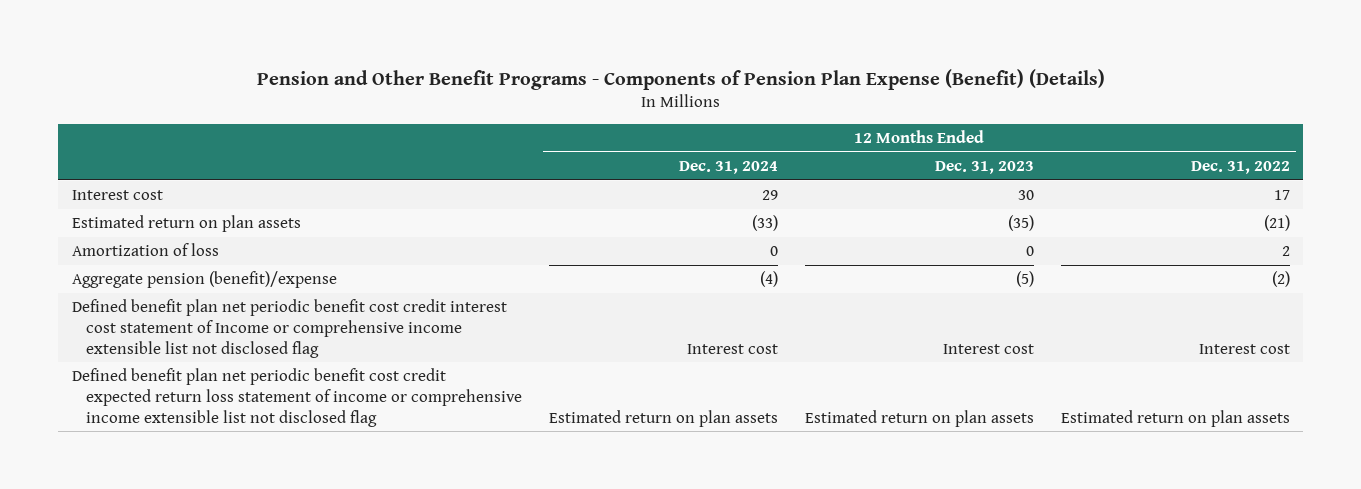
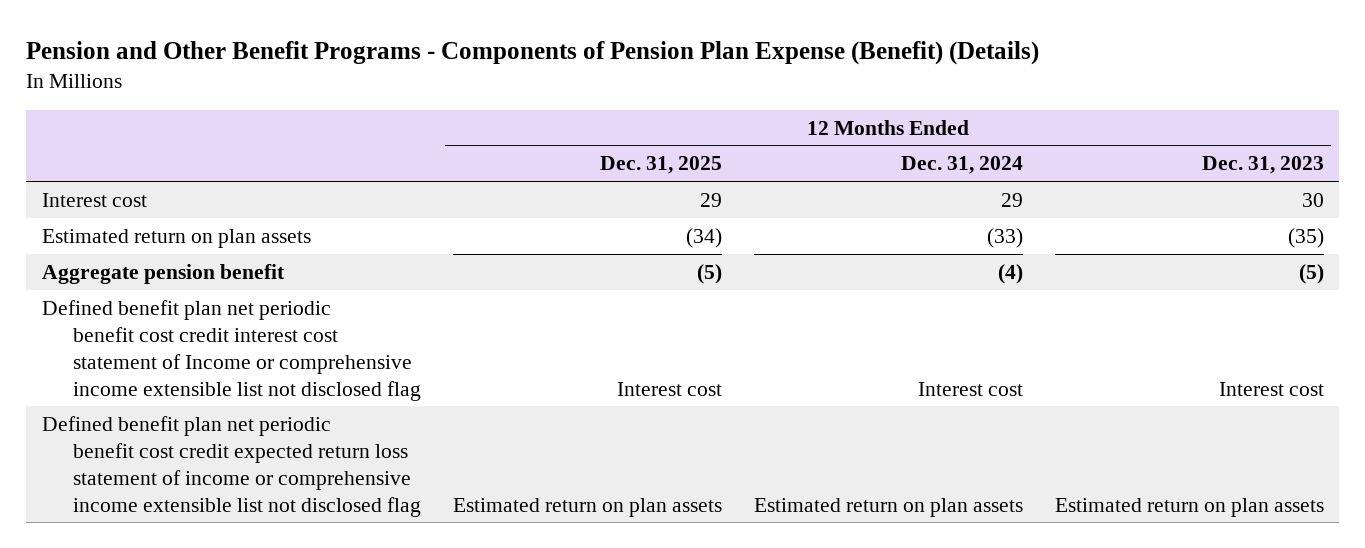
- | 12 Months Ended Dec. 31, 2024 | 12 Months Ended Dec. 31, 2023 | 12 Months Ended Dec. 31, 2022
+ | 12 Months Ended Dec. 31, 2025 | 12 Months Ended Dec. 31, 2024 | 12 Months Ended Dec. 31, 2023
- Amortization of loss | 0 | 0 | 2
- Aggregate pension (benefit)/expense | (4) | (5) | (2)
+ Aggregate pension benefit | (5) | (4) | (5)

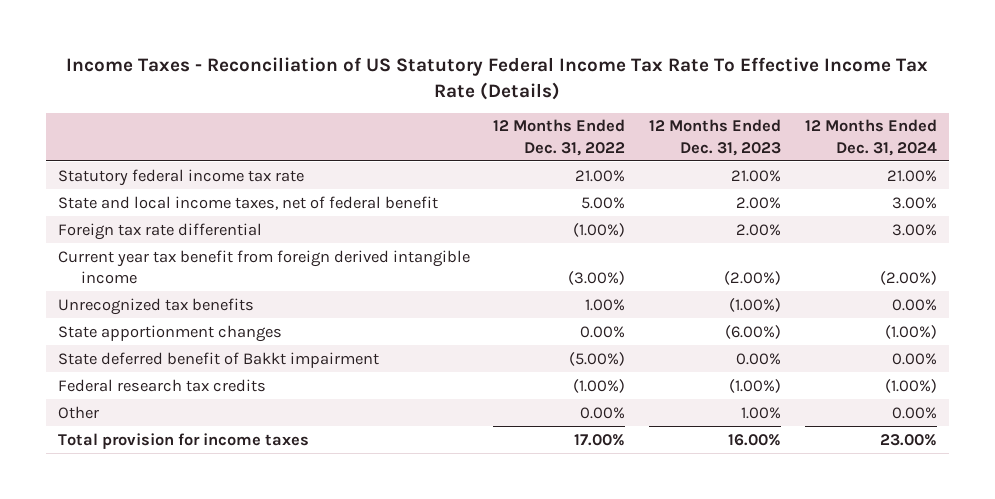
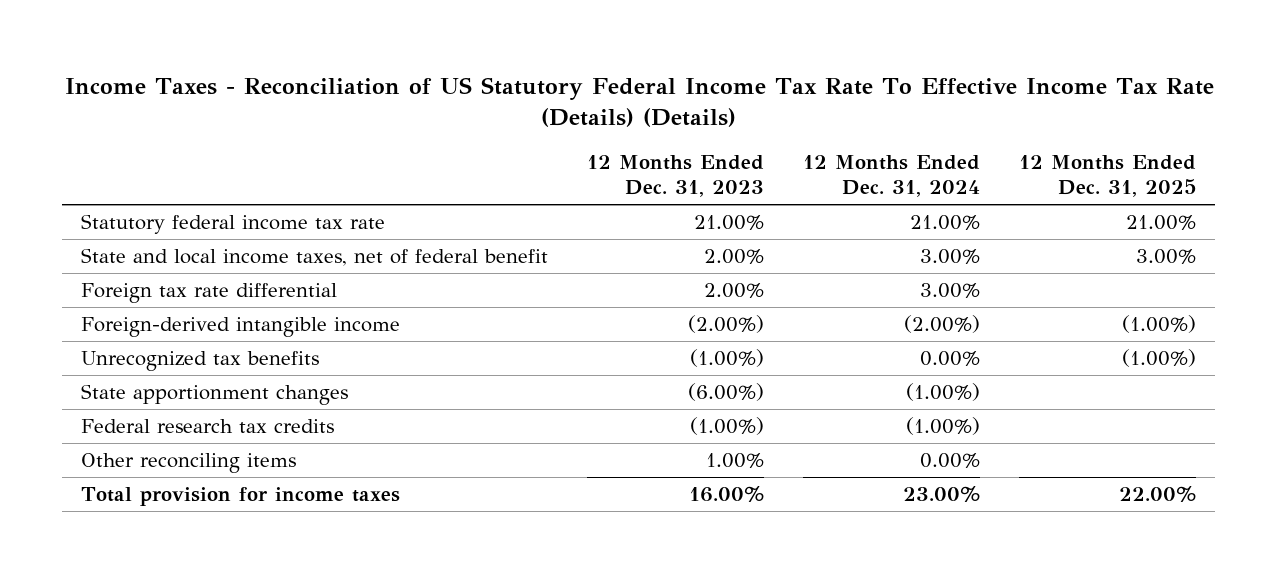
- Income Taxes - Reconciliation of US Statutory Federal Income Tax Rate To Effective Income Tax Rate (Details)
+ Income Taxes - Reconciliation of US Statutory Federal Income Tax Rate To Effective Income Tax Rate (Details) (Details)
- | 12 Months Ended Dec. 31, 2022 | 12 Months Ended Dec. 31, 2023 | 12 Months Ended Dec. 31, 2024
+ | 12 Months Ended Dec. 31, 2023 | 12 Months Ended Dec. 31, 2024 | 12 Months Ended Dec. 31, 2025
- Current year tax benefit from foreign derived intangible income | (3.00%) | (2.00%) | (2.00%)
+ Foreign-derived intangible income | (2.00%) | (2.00%) | (1.00%)
- State deferred benefit of Bakkt impairment | (5.00%) | 0.00% | 0.00%
- Other | 0.00% | 1.00% | 0.00%
+ Other reconciling items | 1.00% | 0.00% |

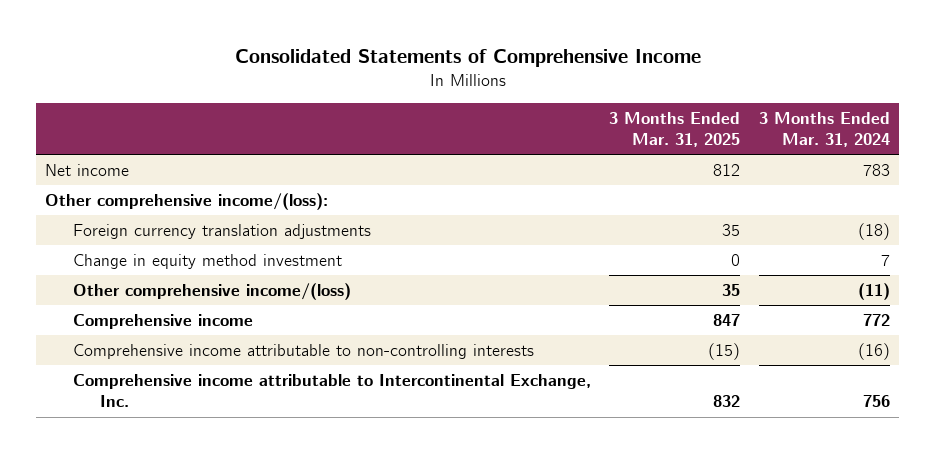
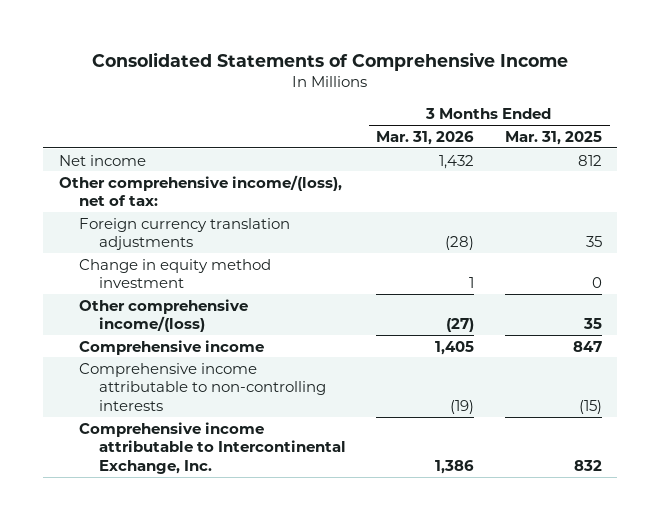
- | 3 Months Ended Mar. 31, 2025 | 3 Months Ended Mar. 31, 2024
+ | 3 Months Ended Mar. 31, 2026 | 3 Months Ended Mar. 31, 2025
- Other comprehensive income/(loss):
+ Other comprehensive income/(loss), net of tax:

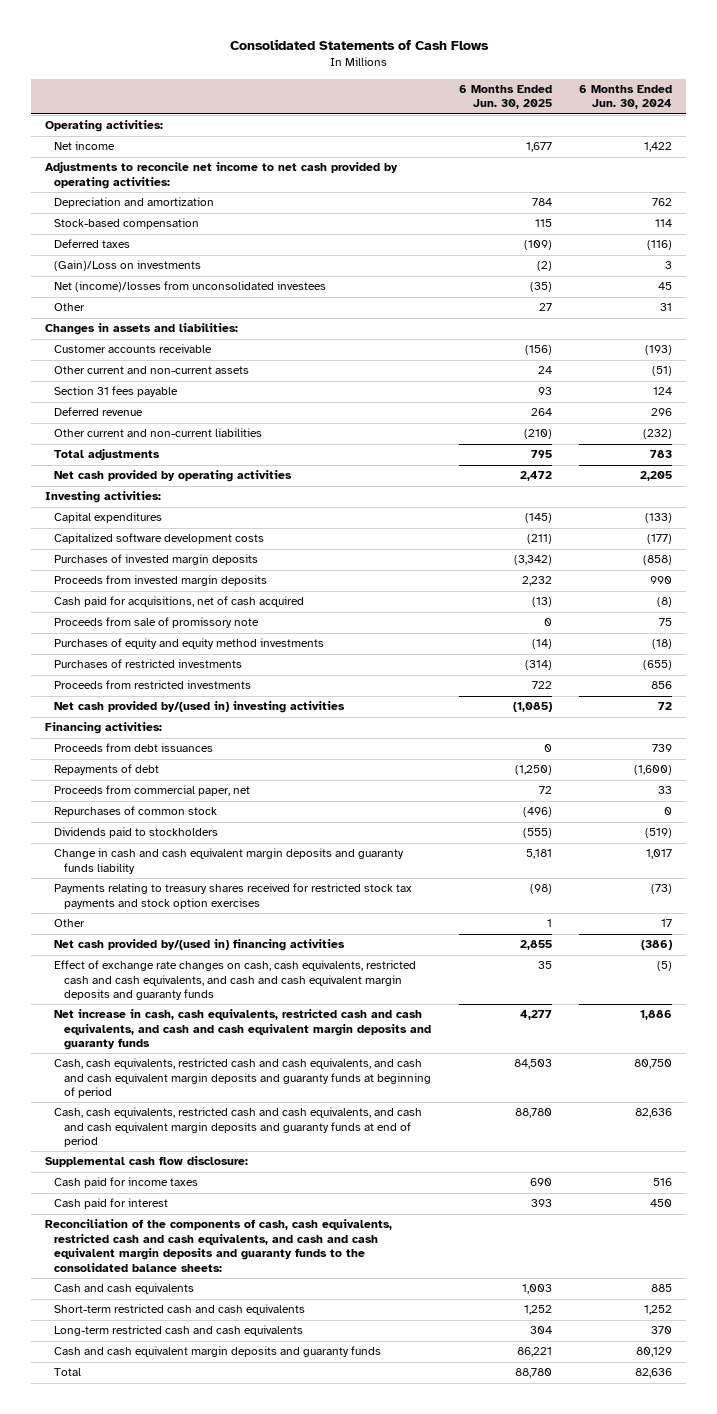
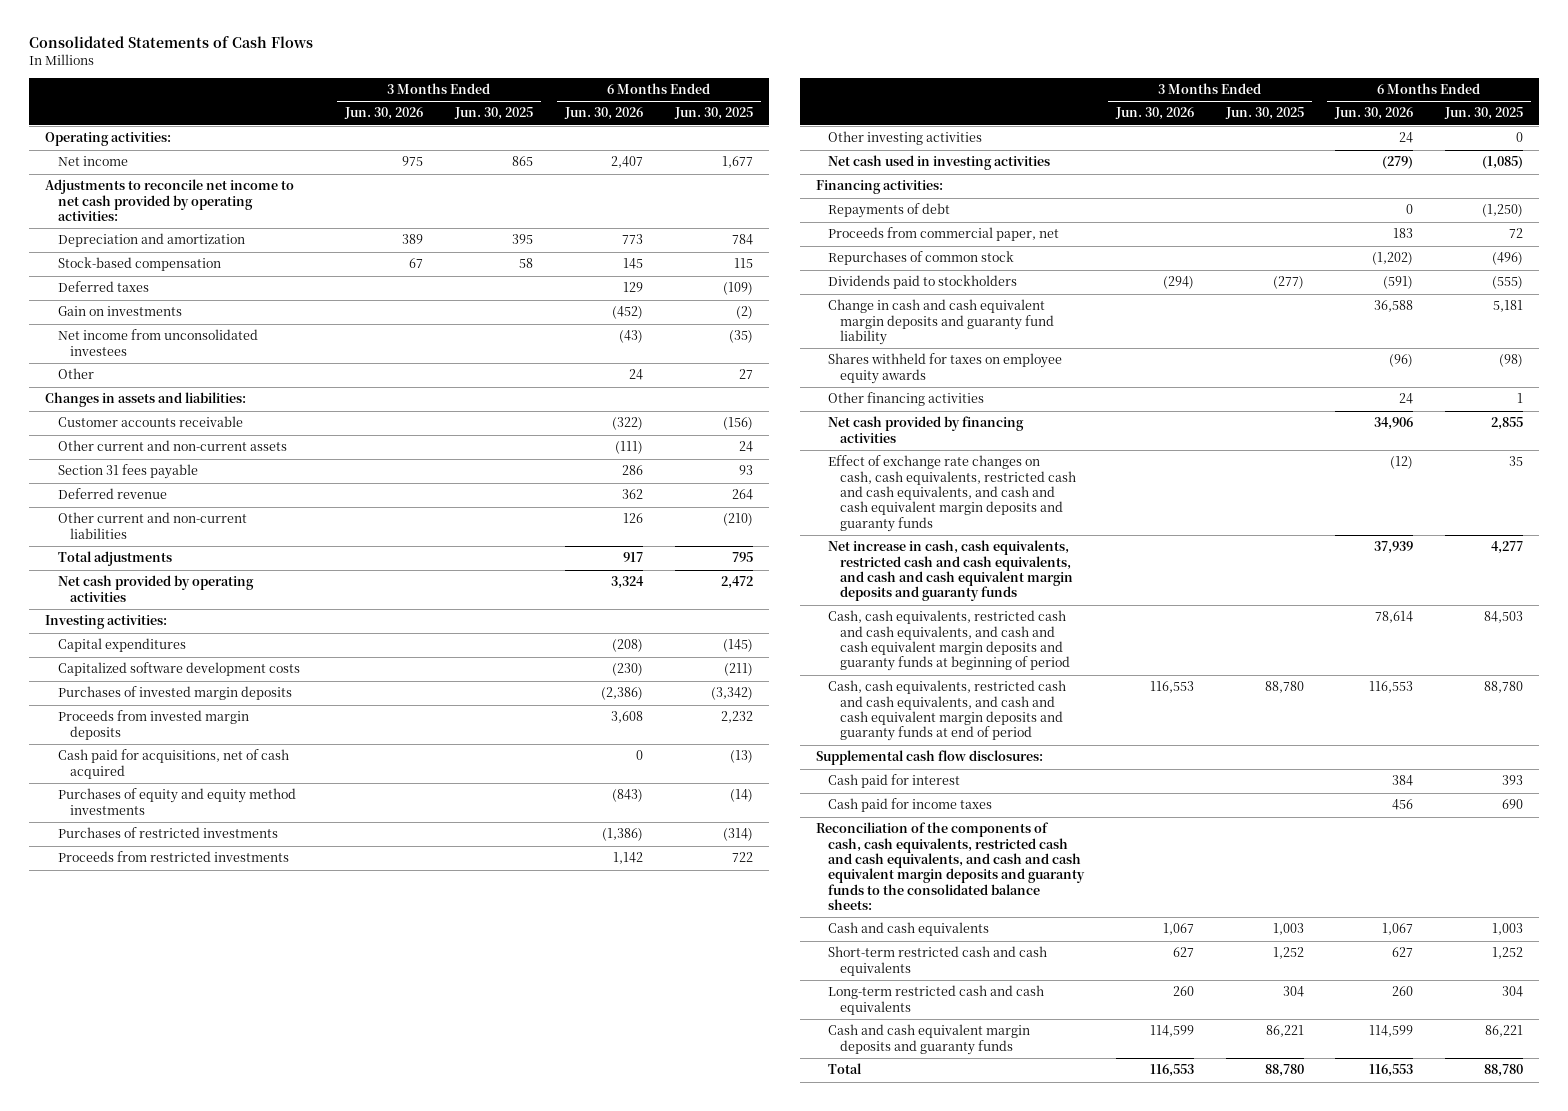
- | 6 Months Ended Jun. 30, 2025 | 6 Months Ended Jun. 30, 2024
+ | 3 Months Ended Jun. 30, 2026 | 3 Months Ended Jun. 30, 2025 | 6 Months Ended Jun. 30, 2026 | 6 Months Ended Jun. 30, 2025
- (Gain)/Loss on investments | (2) | 3
- Net (income)/losses from unconsolidated investees | (35) | 45
+ Gain on investments | | | (452) | (2)
+ Net income from unconsolidated investees | | | (43) | (35)
- Proceeds from sale of promissory note | 0 | 75
- Net cash provided by/(used in) investing activities | (1,085) | 72
+ Other investing activities | | | 24 | 0
+ Net cash used in investing activities | | | (279) | (1,085)
- Proceeds from debt issuances | 0 | 739
- Change in cash and cash equivalent margin deposits and guaranty funds liability | 5,181 | 1,017
- Payments relating to treasury shares received for restricted stock tax payments and stock option exercises | (98) | (73)
- Other | 1 | 17
- Net cash provided by/(used in) financing activities | 2,855 | (386)
+ Change in cash and cash equivalent margin deposits and guaranty fund liability | | | 36,588 | 5,181
+ Shares withheld for taxes on employee equity awards | | | (96) | (98)
+ Other financing activities | | | 24 | 1
+ Net cash provided by financing activities | | | 34,906 | 2,855
- Supplemental cash flow disclosure:
+ Supplemental cash flow disclosures:
moved down: Cash paid for income taxes | | | 456 | 690

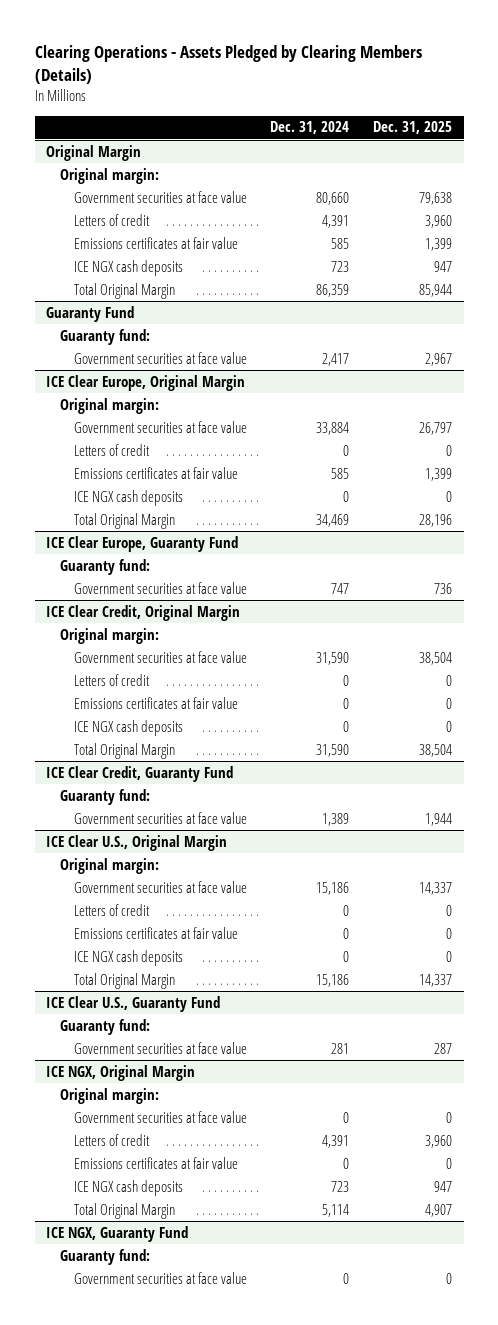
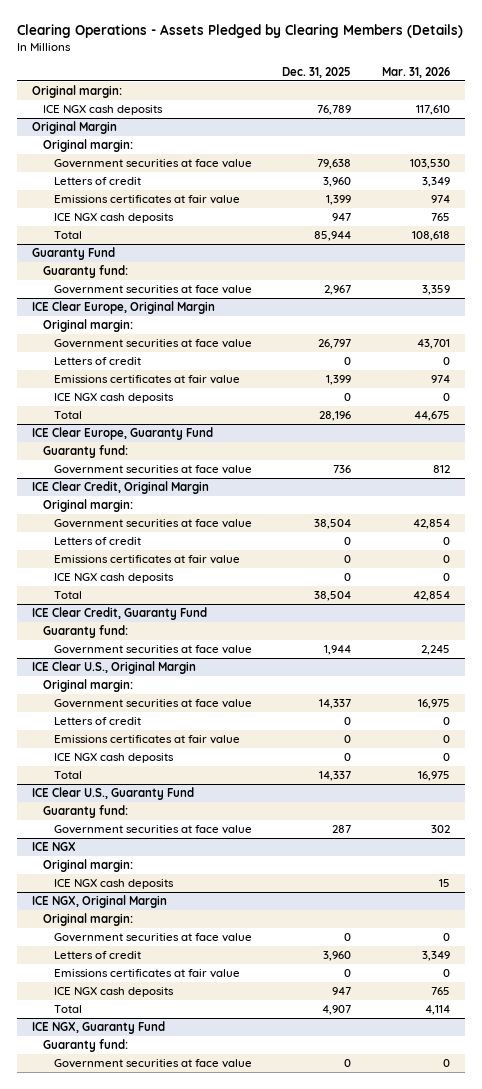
- | Dec. 31, 2024 | Dec. 31, 2025
+ | Dec. 31, 2025 | Mar. 31, 2026
+ Original margin:
+ ICE NGX cash deposits | 76,789 | 117,610
@ Original Margin
- Total Original Margin | 86,359 | 85,944
+ Total | 85,944 | 108,618
@ ICE Clear Europe, Original Margin
- Total Original Margin | 34,469 | 28,196
+ Total | 28,196 | 44,675
@ ICE Clear Credit, Original Margin
- Total Original Margin | 31,590 | 38,504
+ Total | 38,504 | 42,854
@ ICE Clear U.S., Original Margin
- Total Original Margin | 15,186 | 14,337
+ Total | 14,337 | 16,975
+ ICE NGX
+ Original margin:
+ ICE NGX cash deposits | | 15
@ ICE NGX, Original Margin
- Total Original Margin | 5,114 | 4,907
+ Total | 4,907 | 4,114

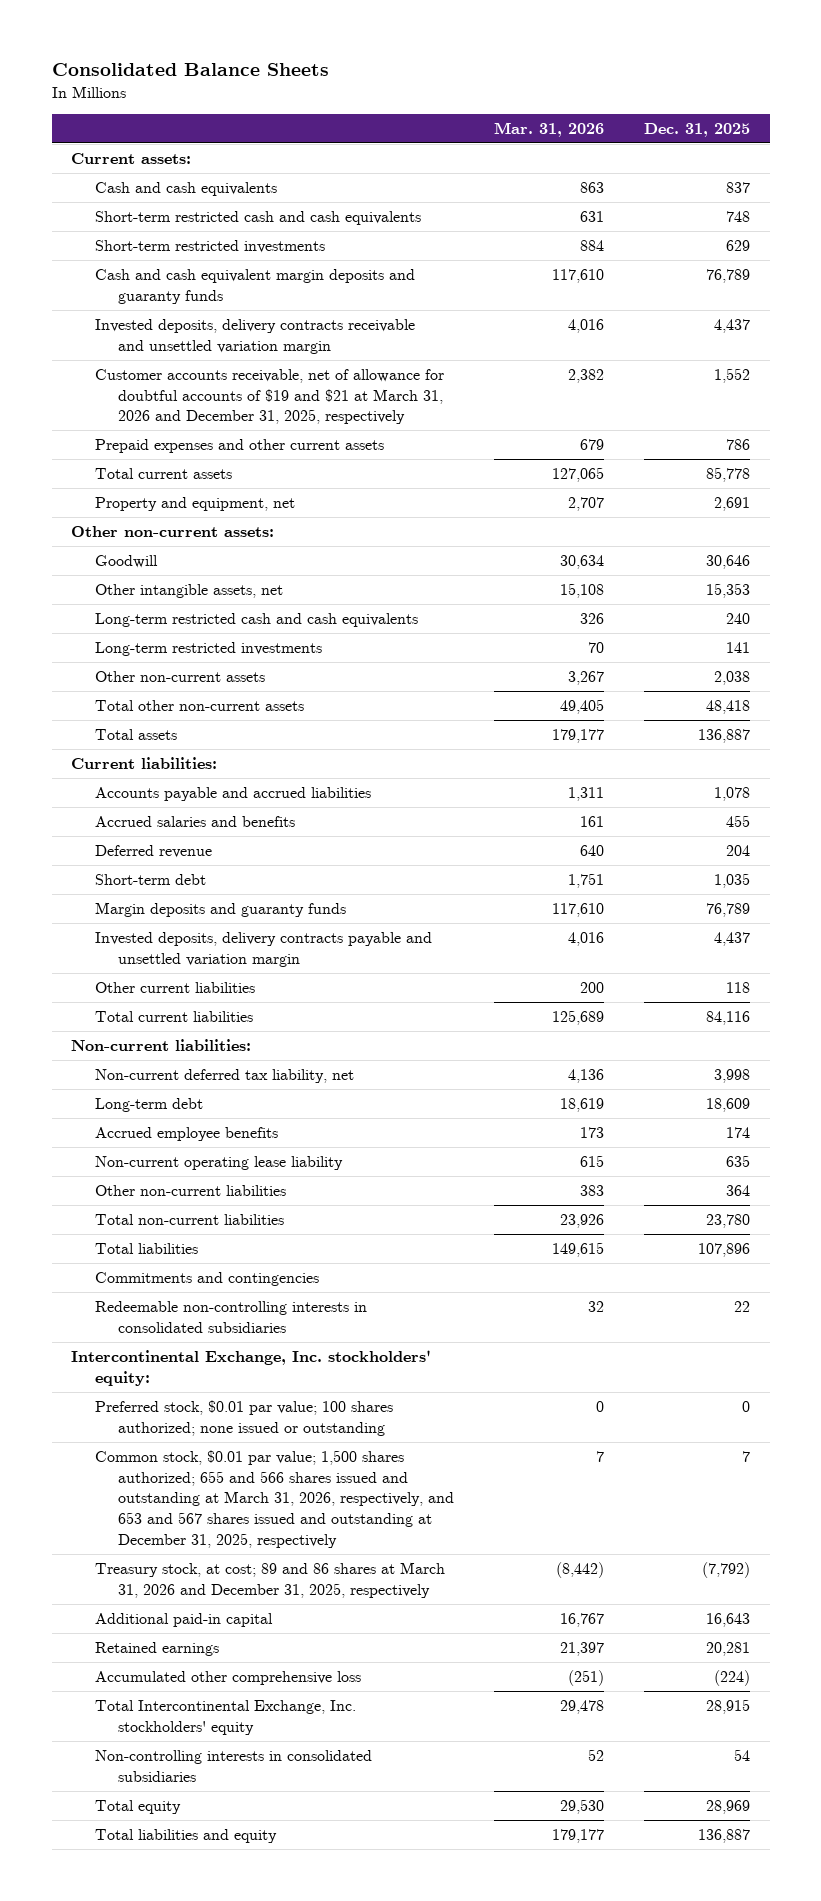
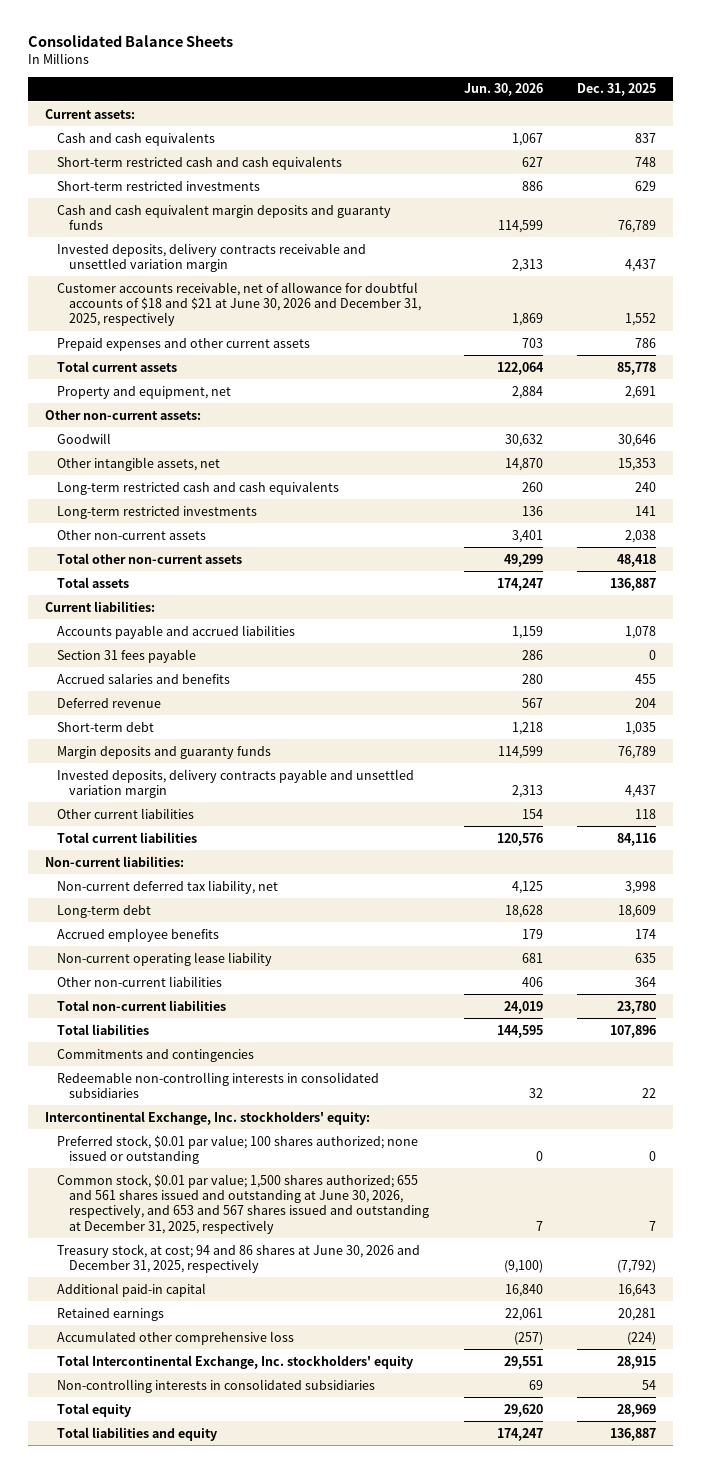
- | Mar. 31, 2026 | Dec. 31, 2025
+ | Jun. 30, 2026 | Dec. 31, 2025
- Customer accounts receivable, net of allowance for doubtful accounts of $19 and $21 at March 31, 2026 and December 31, 2025, respectively | 2,382 | 1,552
+ Customer accounts receivable, net of allowance for doubtful accounts of $18 and $21 at June 30, 2026 and December 31, 2025, respectively | 1,869 | 1,552
+ Section 31 fees payable | 286 | 0
- Common stock, $0.01 par value; 1,500 shares authorized; 655 and 566 shares issued and outstanding at March 31, 2026, respectively, and 653 and 567 shares issued and outstanding at December 31, 2025, respectively | 7 | 7
- Treasury stock, at cost; 89 and 86 shares at March 31, 2026 and December 31, 2025, respectively | (8,442) | (7,792)
+ Common stock, $0.01 par value; 1,500 shares authorized; 655 and 561 shares issued and outstanding at June 30, 2026, respectively, and 653 and 567 shares issued and outstanding at December 31, 2025, respectively | 7 | 7
+ Treasury stock, at cost; 94 and 86 shares at June 30, 2026 and December 31, 2025, respectively | (9,100) | (7,792)

